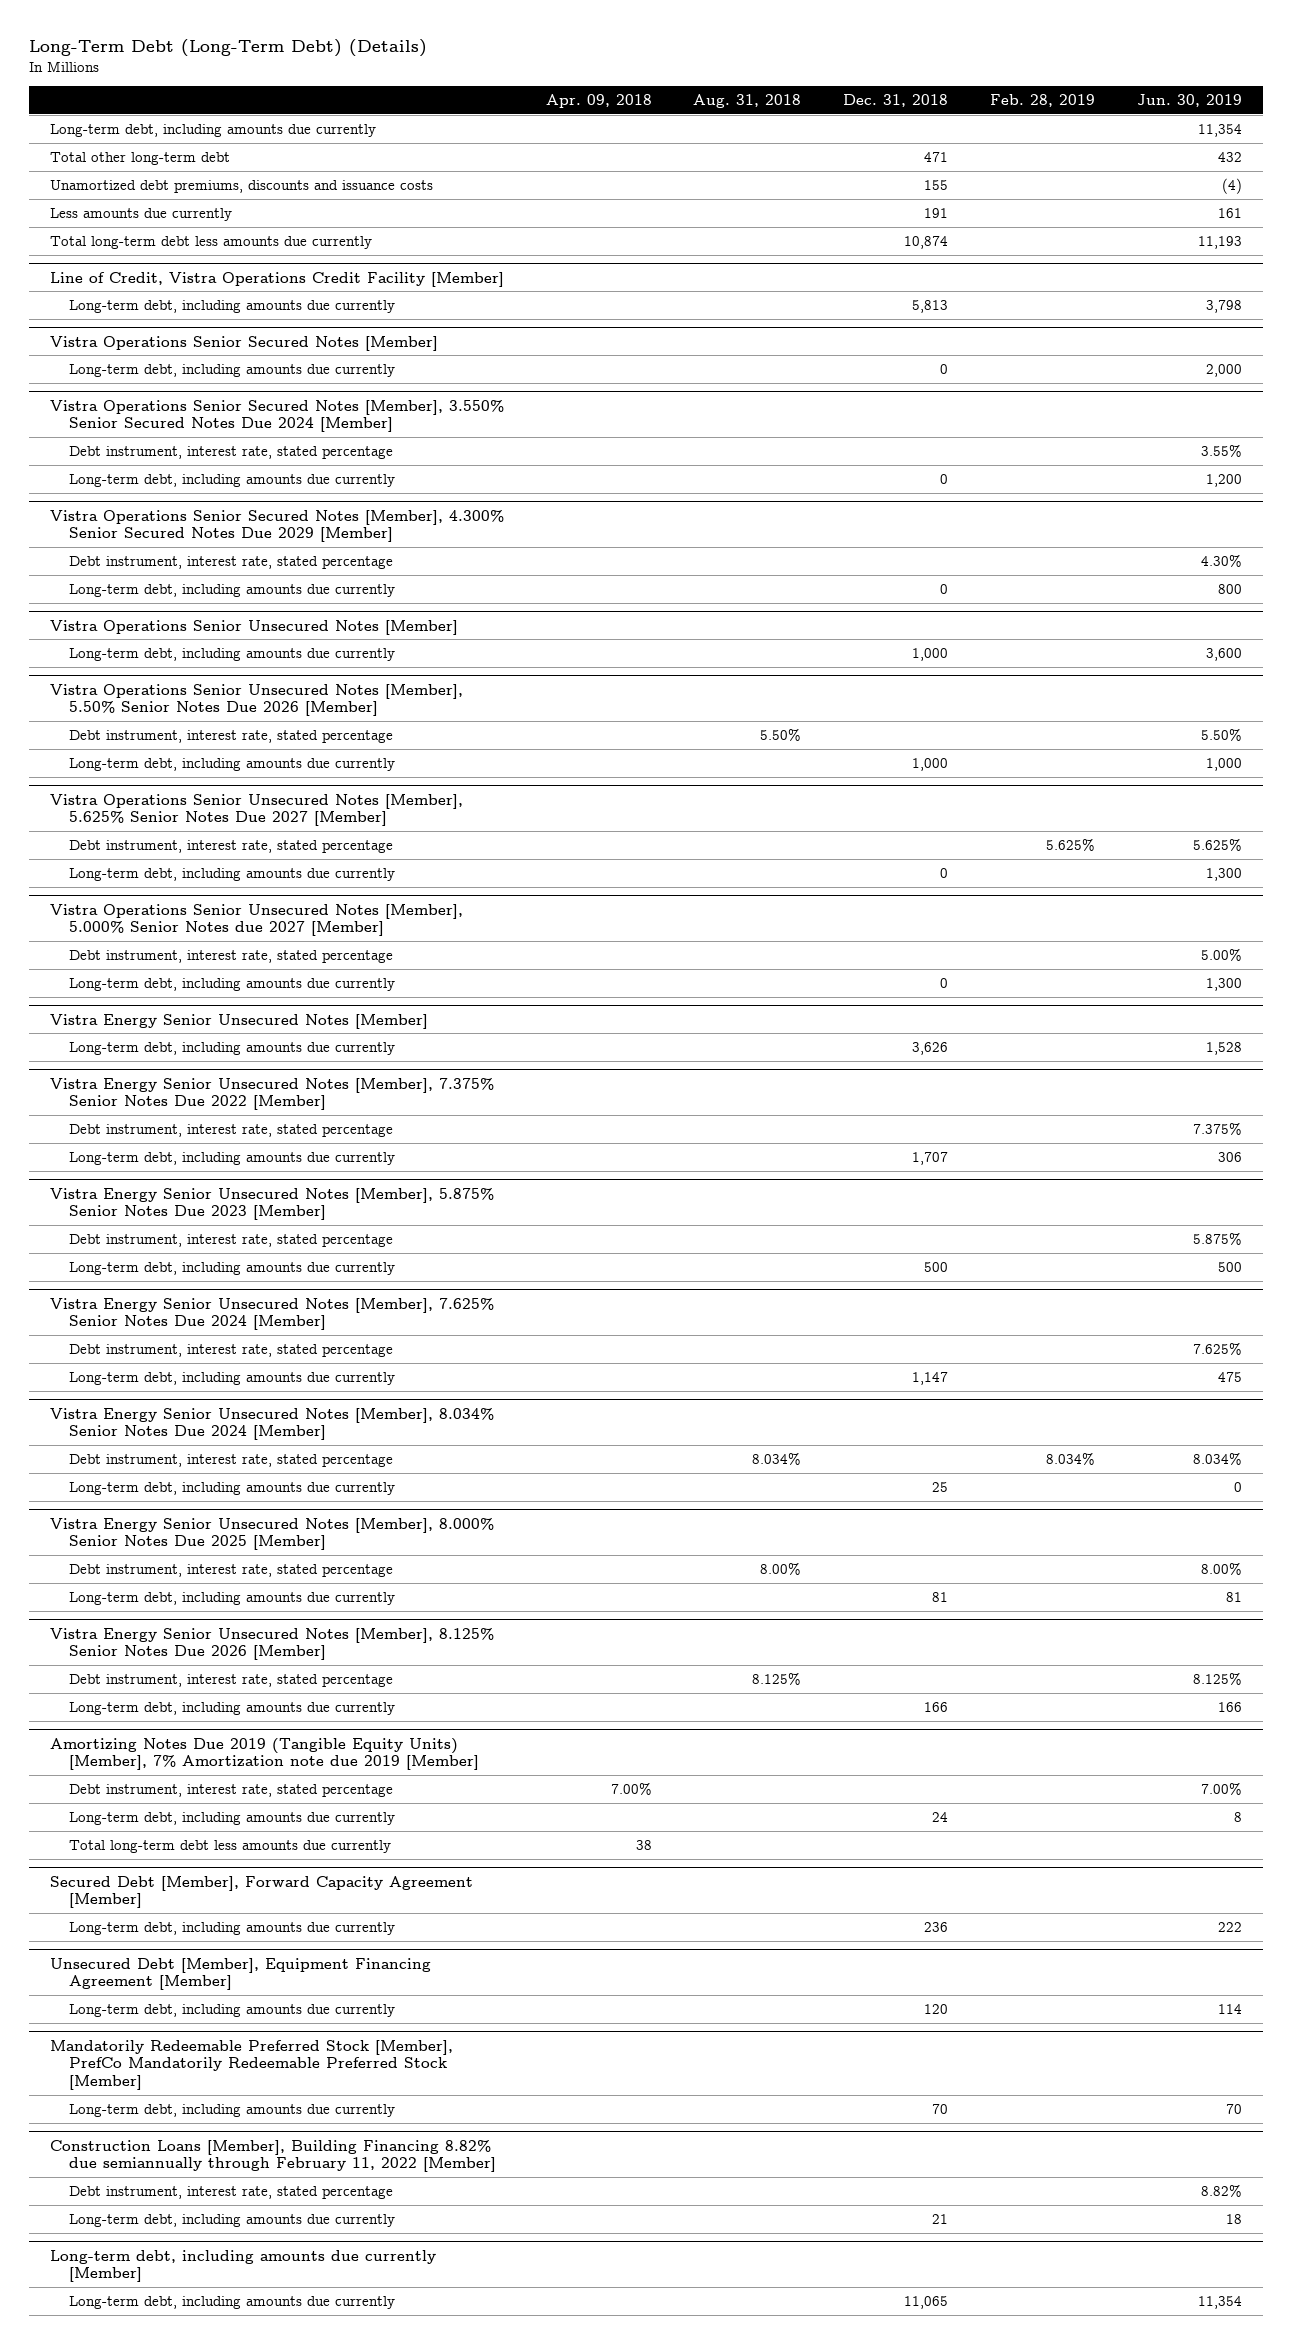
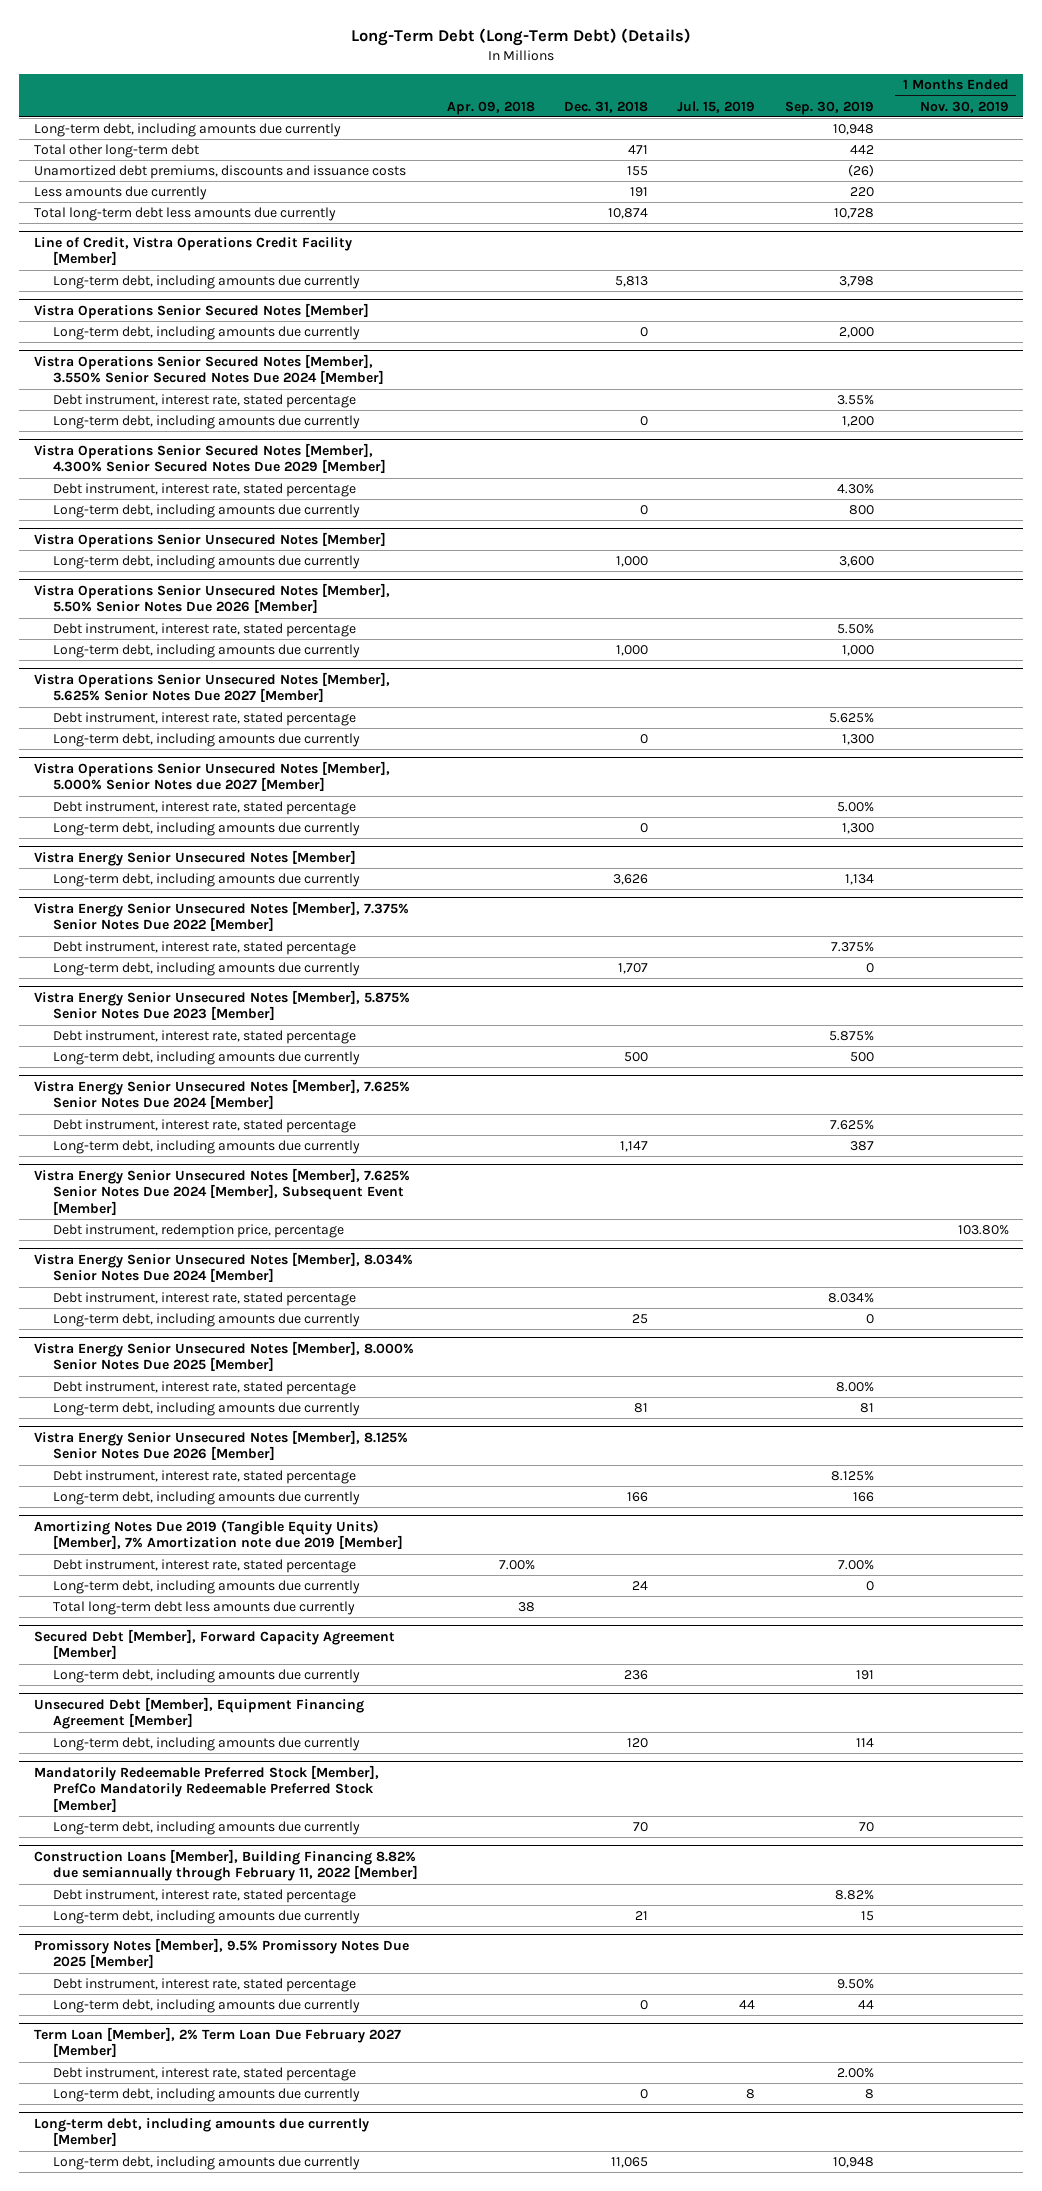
- | Apr. 09, 2018 | Aug. 31, 2018 | Dec. 31, 2018 | Feb. 28, 2019 | Jun. 30, 2019
+ | Apr. 09, 2018 | Dec. 31, 2018 | Jul. 15, 2019 | Sep. 30, 2019 | 1 Months Ended Nov. 30, 2019
+ Vistra Energy Senior Unsecured Notes [Member], 7.625% Senior Notes Due 2024 [Member], Subsequent Event [Member]
+ Debt instrument, redemption price, percentage | | | | | 103.80%
+ Promissory Notes [Member], 9.5% Promissory Notes Due 2025 [Member]
+ Debt instrument, interest rate, stated percentage | | | | 9.50% |
+ Long-term debt, including amounts due currently | | 0 | 44 | 44 |
+ Term Loan [Member], 2% Term Loan Due February 2027 [Member]
+ Debt instrument, interest rate, stated percentage | | | | 2.00% |
+ Long-term debt, including amounts due currently | | 0 | 8 | 8 |

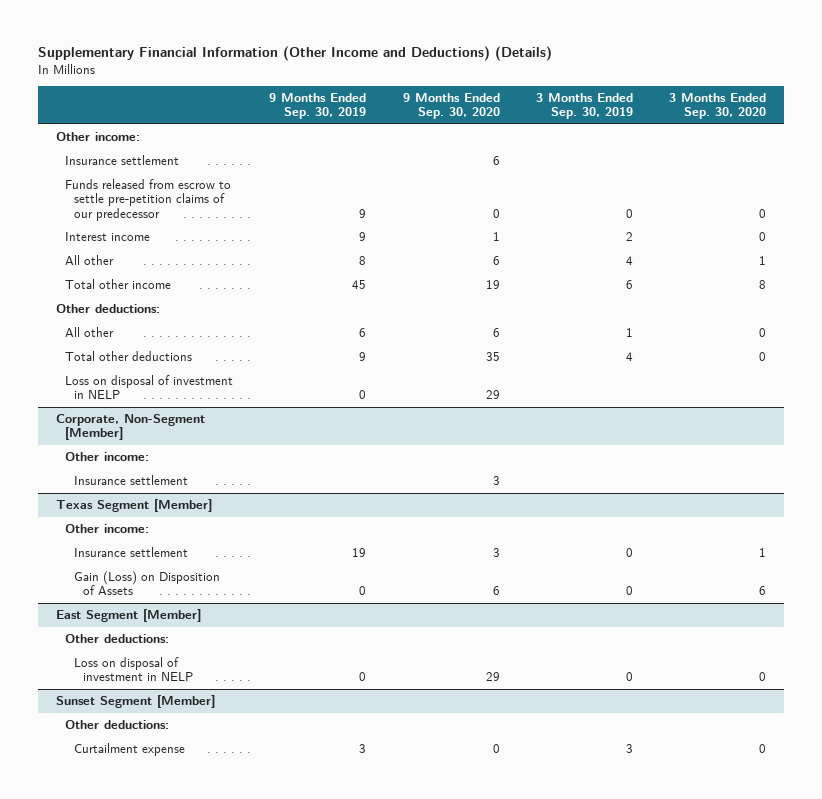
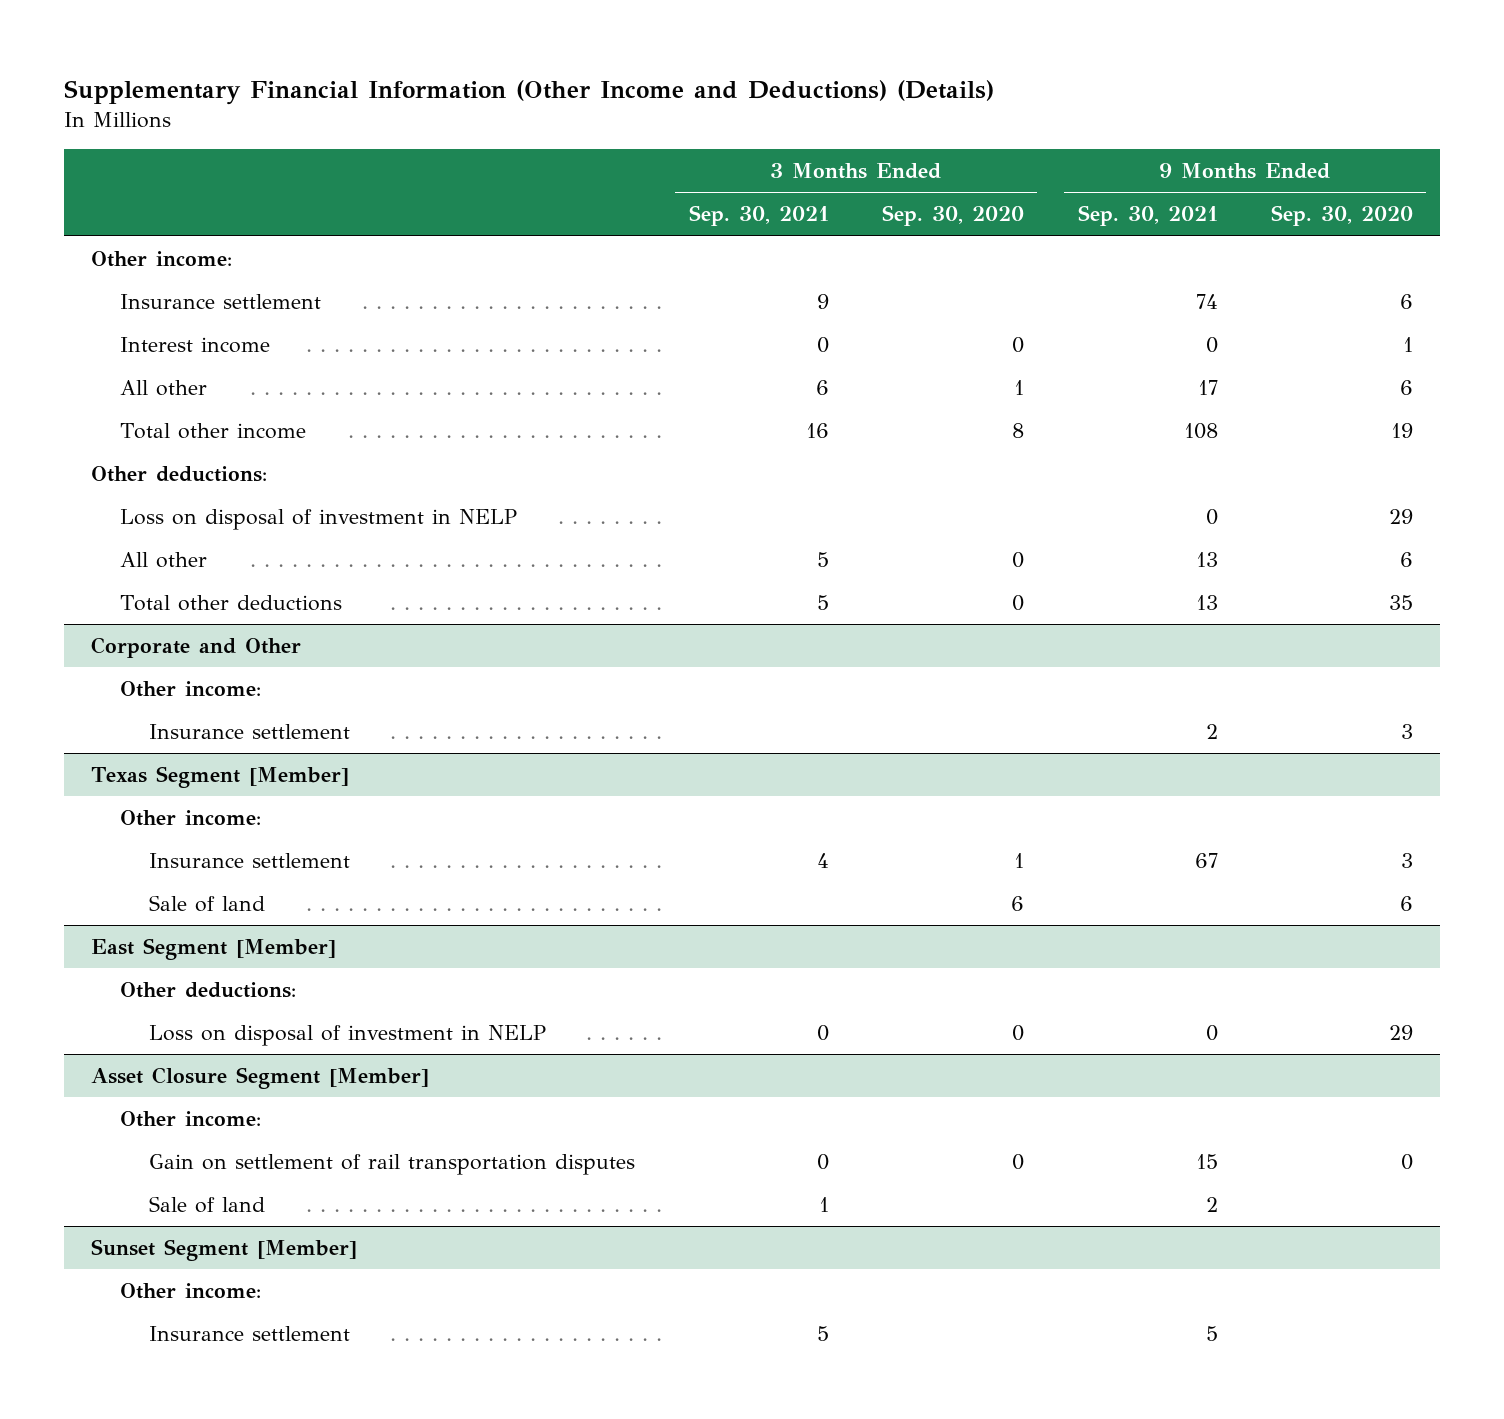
- | 9 Months Ended Sep. 30, 2019 | 9 Months Ended Sep. 30, 2020 | 3 Months Ended Sep. 30, 2019 | 3 Months Ended Sep. 30, 2020
+ | 3 Months Ended Sep. 30, 2021 | 3 Months Ended Sep. 30, 2020 | 9 Months Ended Sep. 30, 2021 | 9 Months Ended Sep. 30, 2020
- Funds released from escrow to settle pre-petition claims of our predecessor | 9 | 0 | 0 | 0
moved up: Loss on disposal of investment in NELP | | | 0 | 29
- Corporate, Non-Segment [Member]
+ Corporate and Other
@ Texas Segment [Member]
- Gain (Loss) on Disposition of Assets | 0 | 6 | 0 | 6
+ Sale of land | | 6 | | 6
+ Asset Closure Segment [Member]
+ Other income:
+ Gain on settlement of rail transportation disputes | 0 | 0 | 15 | 0
+ Sale of land | 1 | | 2 |
@ Sunset Segment [Member]
- Other deductions:
- Curtailment expense | 3 | 0 | 3 | 0
+ Other income:
+ Insurance settlement | 5 | | 5 |

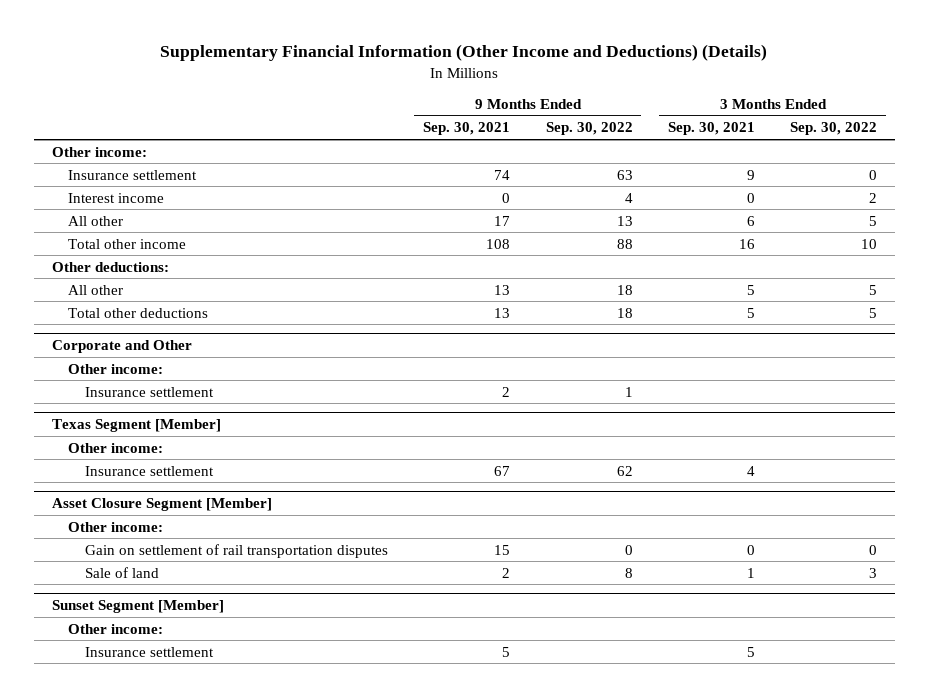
- | 3 Months Ended Sep. 30, 2021 | 3 Months Ended Sep. 30, 2020 | 9 Months Ended Sep. 30, 2021 | 9 Months Ended Sep. 30, 2020
+ | 9 Months Ended Sep. 30, 2021 | 9 Months Ended Sep. 30, 2022 | 3 Months Ended Sep. 30, 2021 | 3 Months Ended Sep. 30, 2022
- Loss on disposal of investment in NELP | | | 0 | 29
@ Texas Segment [Member]
- Sale of land | | 6 | | 6
- East Segment [Member]
- Other deductions:
- Loss on disposal of investment in NELP | 0 | 0 | 0 | 29

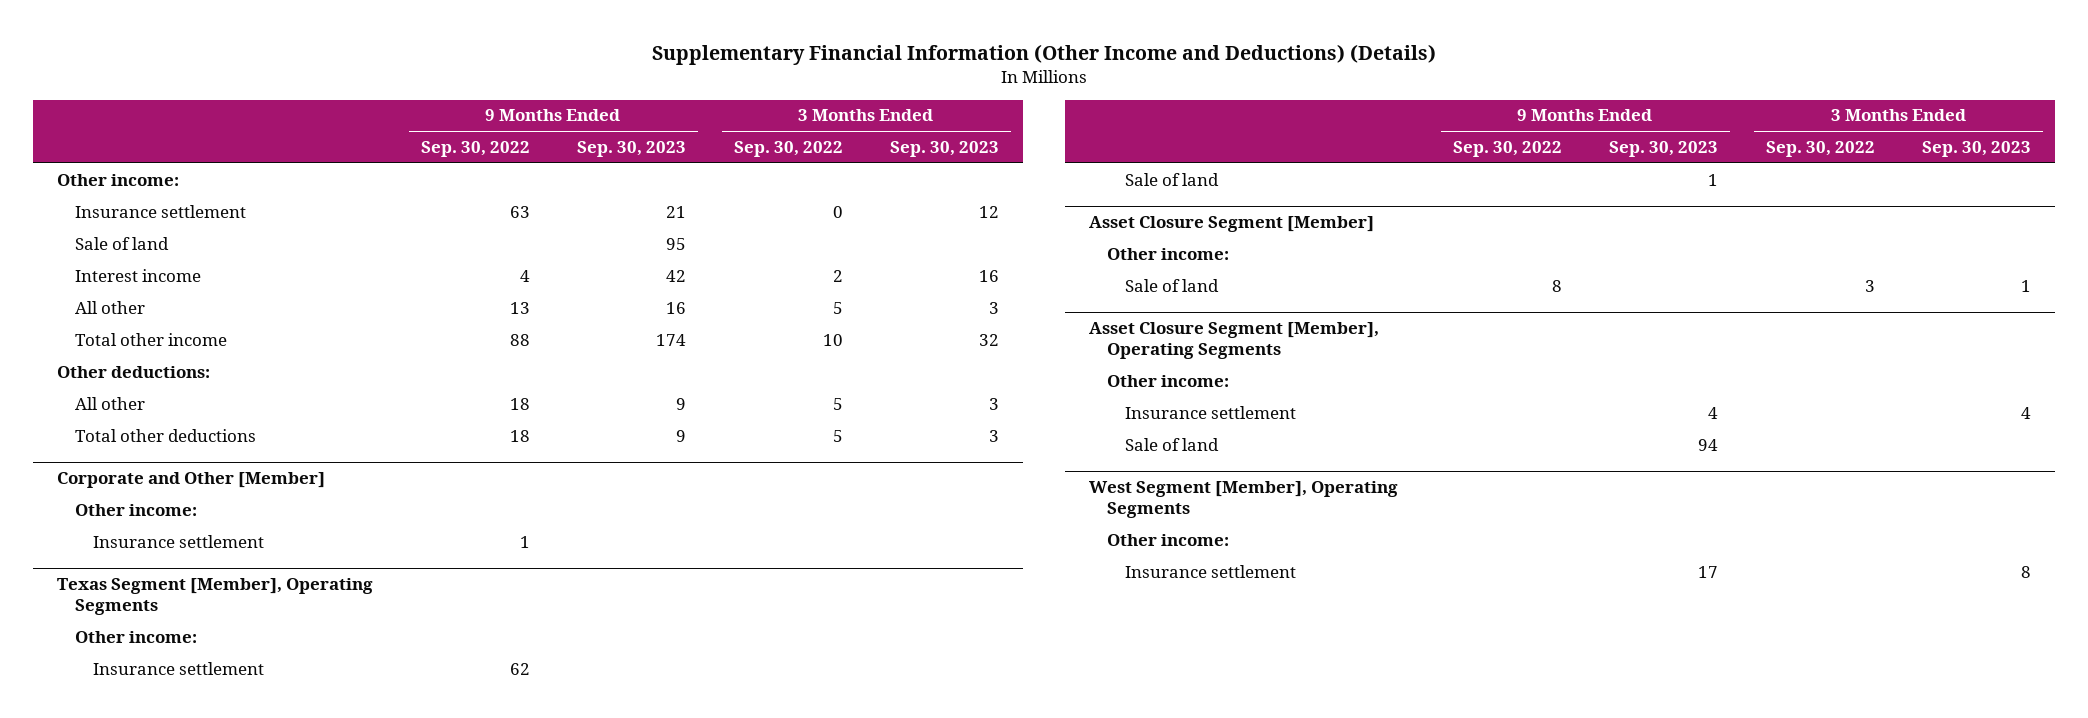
- | 9 Months Ended Sep. 30, 2021 | 9 Months Ended Sep. 30, 2022 | 3 Months Ended Sep. 30, 2021 | 3 Months Ended Sep. 30, 2022
+ | 9 Months Ended Sep. 30, 2022 | 9 Months Ended Sep. 30, 2023 | 3 Months Ended Sep. 30, 2022 | 3 Months Ended Sep. 30, 2023
+ Sale of land | | 95 | |
- Corporate and Other
+ Corporate and Other [Member]
- Texas Segment [Member]
+ Texas Segment [Member], Operating Segments
+ Sale of land | | 1 | |
@ Asset Closure Segment [Member]
- Gain on settlement of rail transportation disputes | 15 | 0 | 0 | 0
- Sunset Segment [Member]
+ Asset Closure Segment [Member], Operating Segments
+ Sale of land | | 94 | |
+ West Segment [Member], Operating Segments
+ Other income:
+ Insurance settlement | | 17 | | 8

